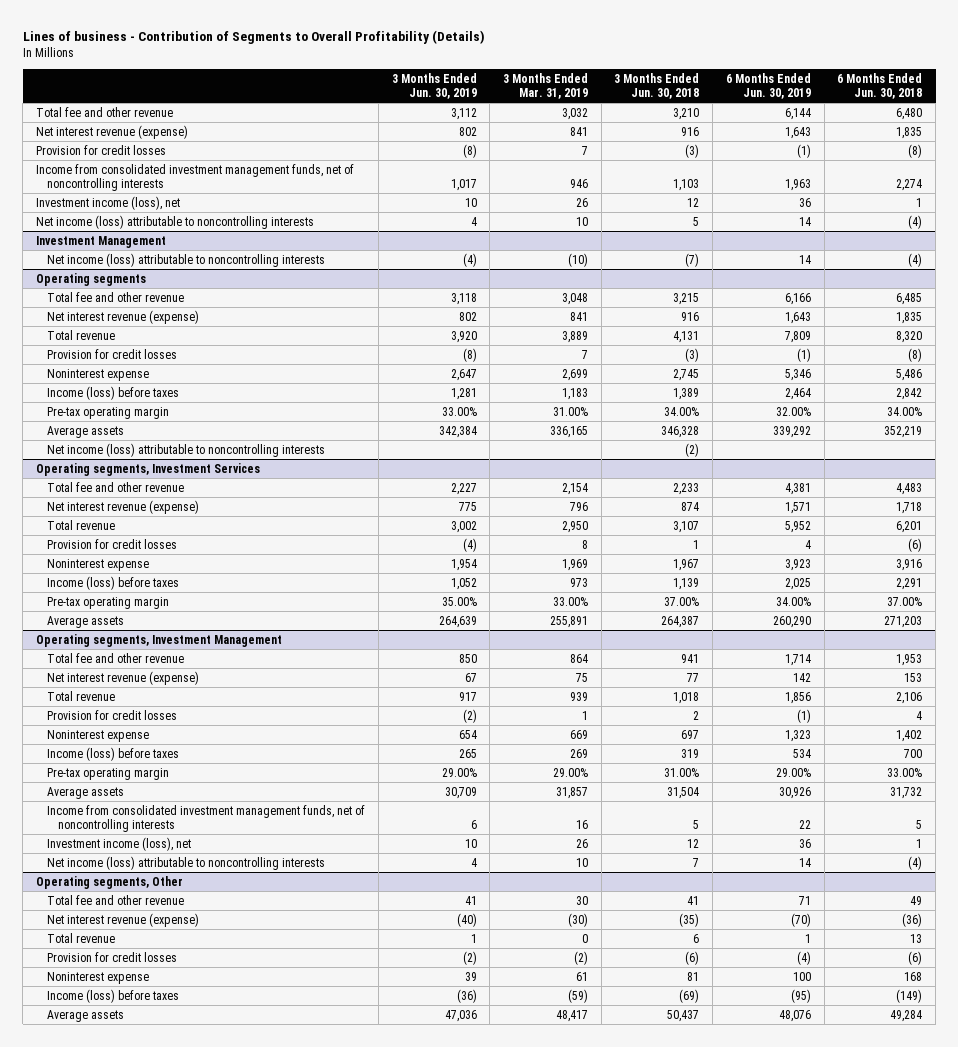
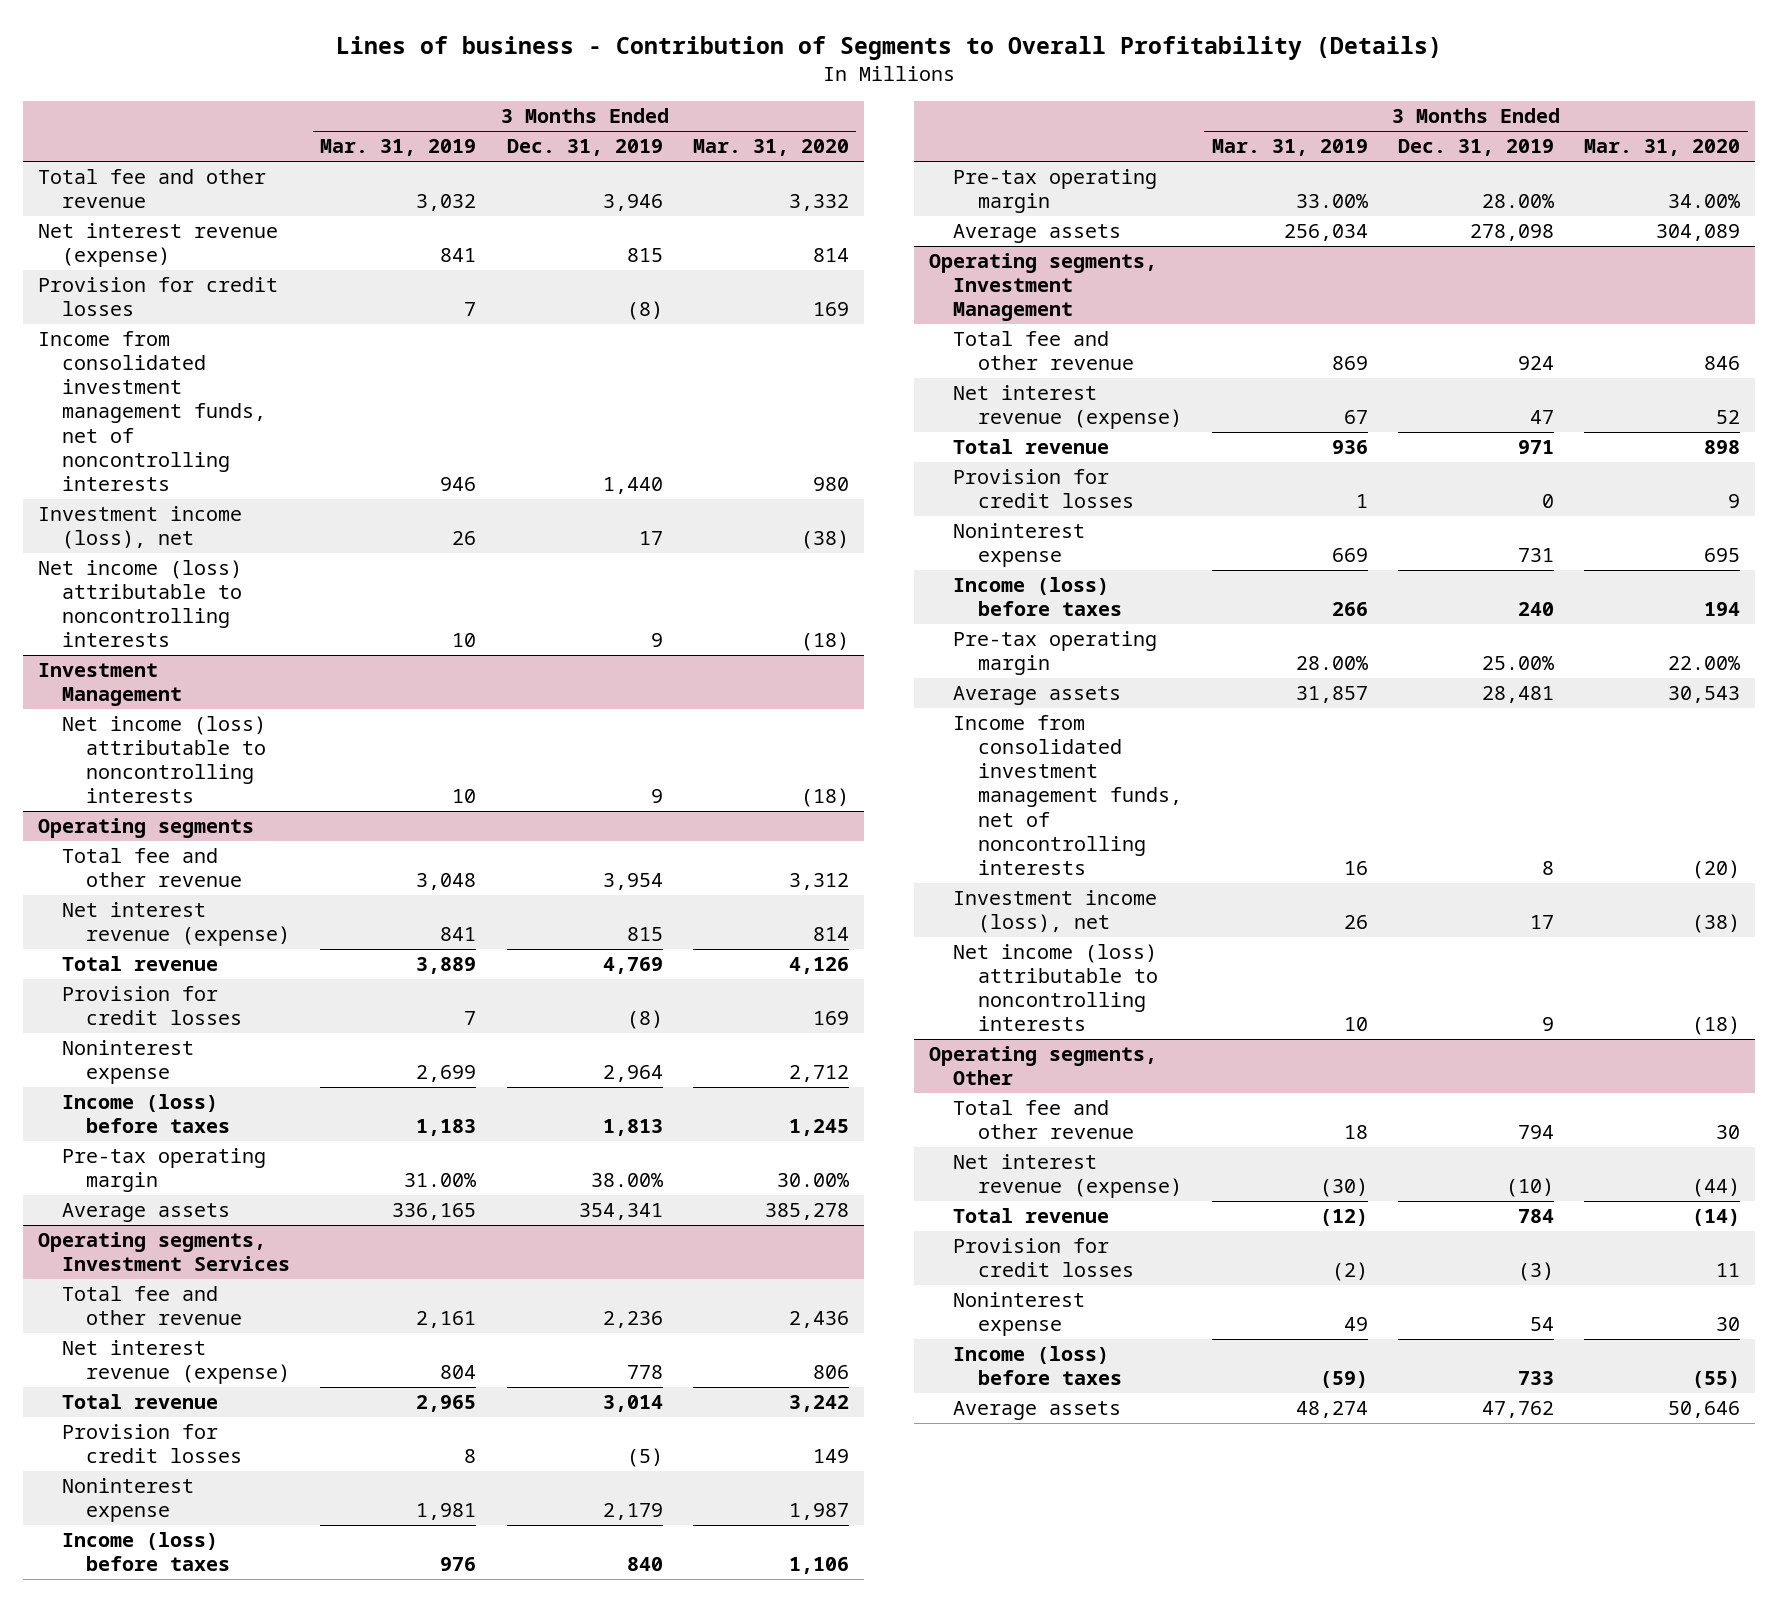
- | 3 Months Ended Jun. 30, 2019 | 3 Months Ended Mar. 31, 2019 | 3 Months Ended Jun. 30, 2018 | 6 Months Ended Jun. 30, 2019 | 6 Months Ended Jun. 30, 2018
+ | 3 Months Ended Mar. 31, 2019 | 3 Months Ended Dec. 31, 2019 | 3 Months Ended Mar. 31, 2020
@ Investment Management
- Net income (loss) attributable to noncontrolling interests | (4) | (10) | (7) | 14 | (4)
+ Net income (loss) attributable to noncontrolling interests | 10 | 9 | (18)
@ Operating segments
- Net income (loss) attributable to noncontrolling interests | | | (2) | |
@ Operating segments, Investment Services
- Total fee and other revenue | 2,227 | 2,154 | 2,233 | 4,381 | 4,483
- Net interest revenue (expense) | 775 | 796 | 874 | 1,571 | 1,718
- Total revenue | 3,002 | 2,950 | 3,107 | 5,952 | 6,201
+ Total fee and other revenue | 2,161 | 2,236 | 2,436
+ Net interest revenue (expense) | 804 | 778 | 806
+ Total revenue | 2,965 | 3,014 | 3,242
- Noninterest expense | 1,954 | 1,969 | 1,967 | 3,923 | 3,916
- Income (loss) before taxes | 1,052 | 973 | 1,139 | 2,025 | 2,291
+ Noninterest expense | 1,981 | 2,179 | 1,987
+ Income (loss) before taxes | 976 | 840 | 1,106
- Average assets | 264,639 | 255,891 | 264,387 | 260,290 | 271,203
+ Average assets | 256,034 | 278,098 | 304,089
@ Operating segments, Investment Management
- Total fee and other revenue | 850 | 864 | 941 | 1,714 | 1,953
- Net interest revenue (expense) | 67 | 75 | 77 | 142 | 153
- Total revenue | 917 | 939 | 1,018 | 1,856 | 2,106
+ Total fee and other revenue | 869 | 924 | 846
+ Net interest revenue (expense) | 67 | 47 | 52
+ Total revenue | 936 | 971 | 898
- Income (loss) before taxes | 265 | 269 | 319 | 534 | 700
- Pre-tax operating margin | 29.00% | 29.00% | 31.00% | 29.00% | 33.00%
+ Income (loss) before taxes | 266 | 240 | 194
+ Pre-tax operating margin | 28.00% | 25.00% | 22.00%
@ Operating segments, Other
- Total fee and other revenue | 41 | 30 | 41 | 71 | 49
+ Total fee and other revenue | 18 | 794 | 30
- Total revenue | 1 | 0 | 6 | 1 | 13
+ Total revenue | (12) | 784 | (14)
- Noninterest expense | 39 | 61 | 81 | 100 | 168
+ Noninterest expense | 49 | 54 | 30
- Average assets | 47,036 | 48,417 | 50,437 | 48,076 | 49,284
+ Average assets | 48,274 | 47,762 | 50,646

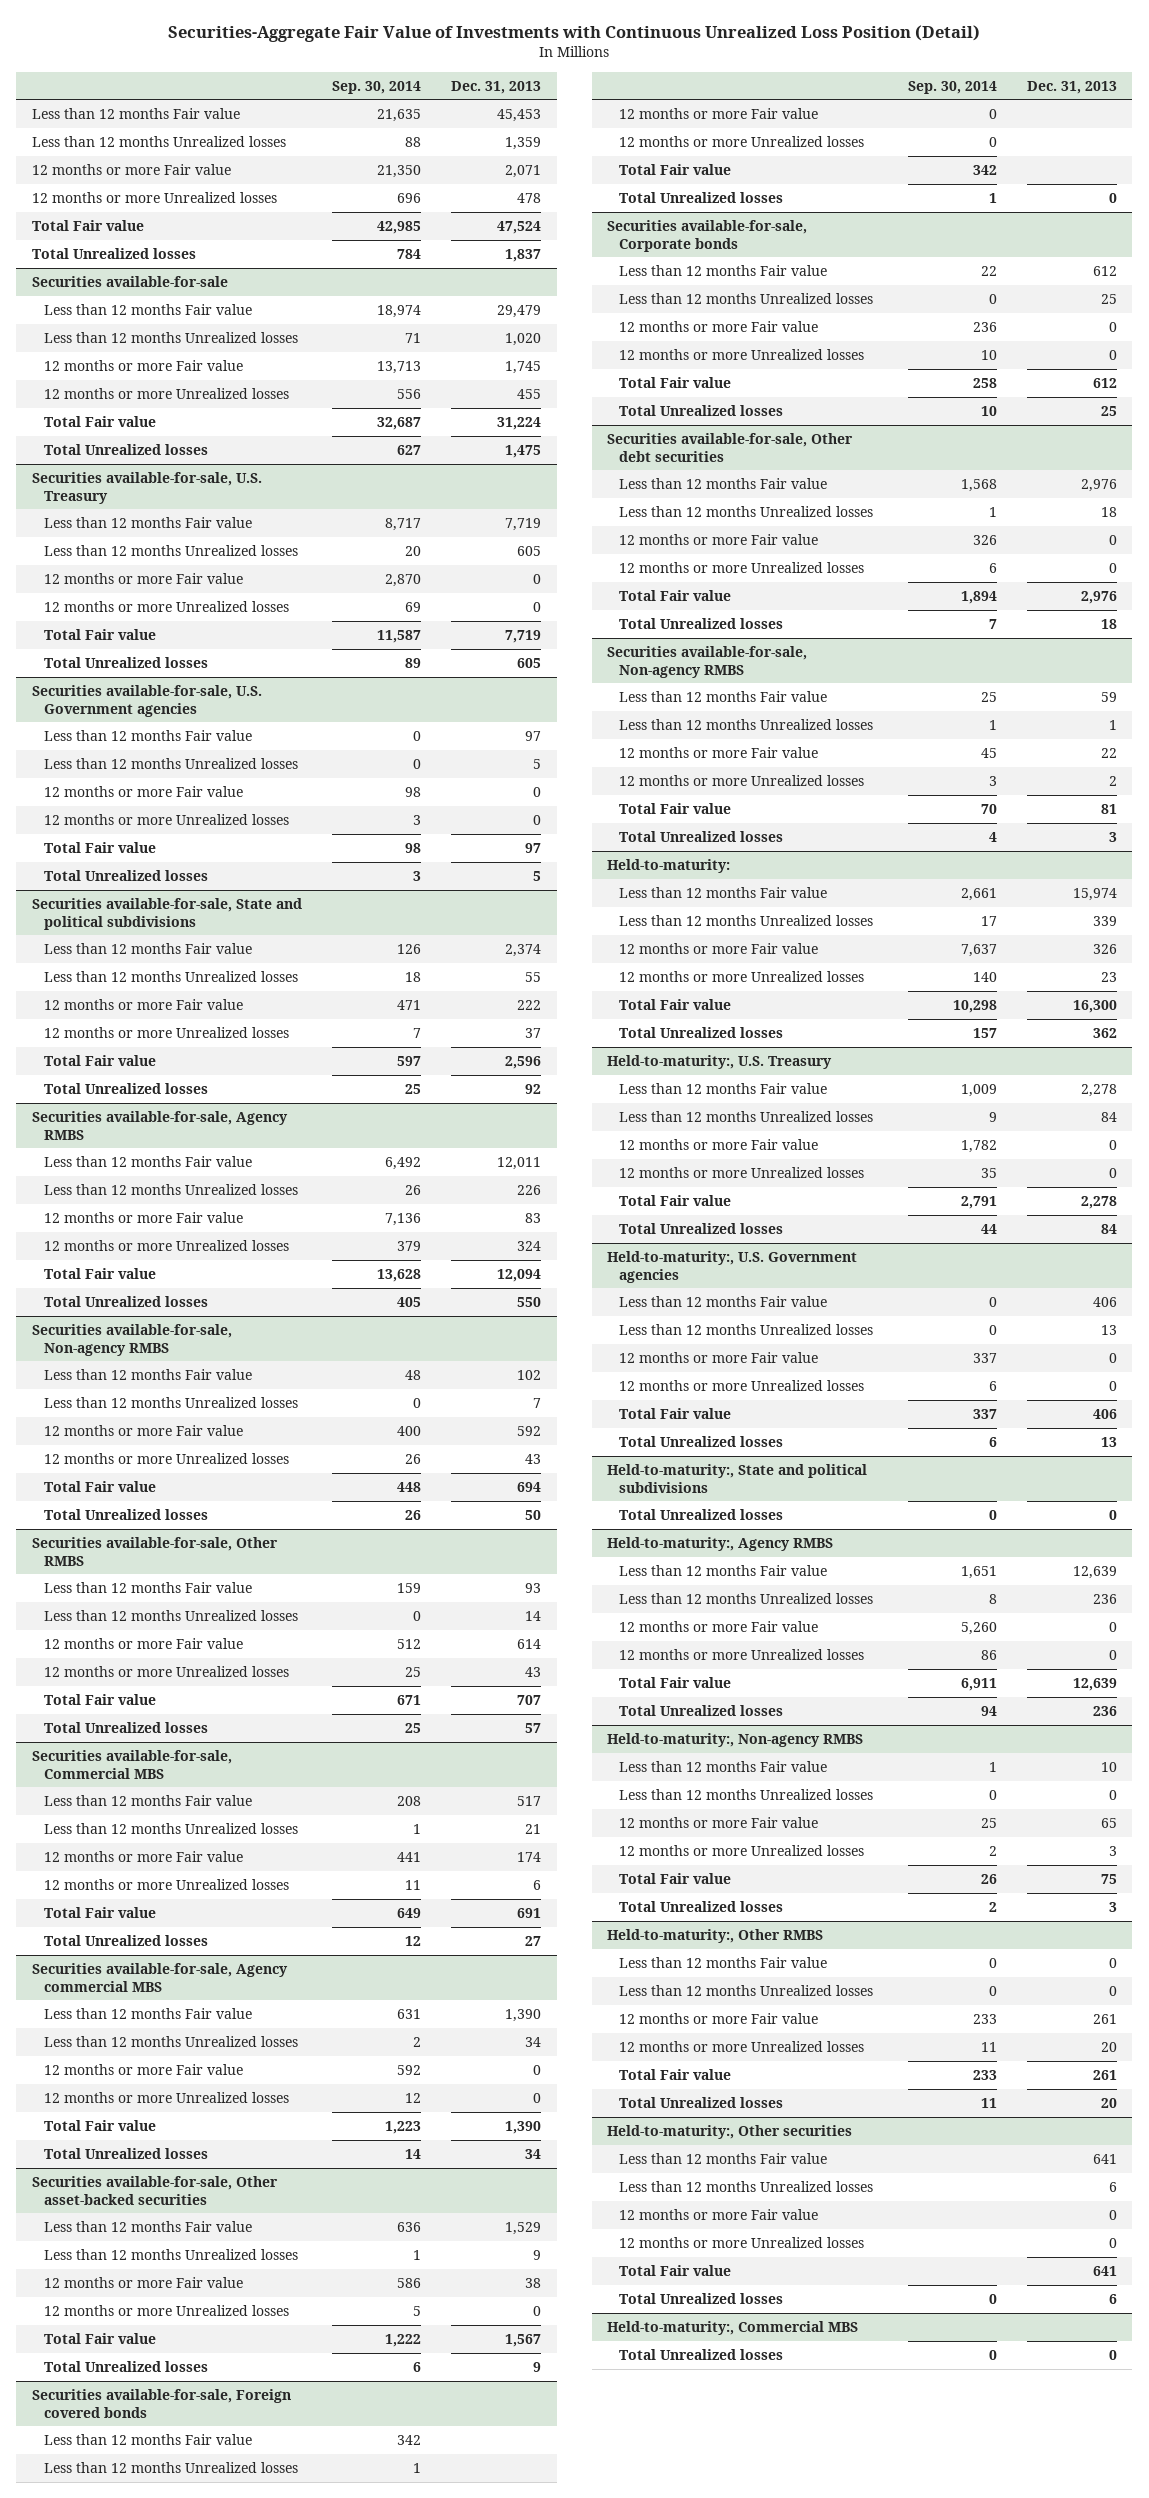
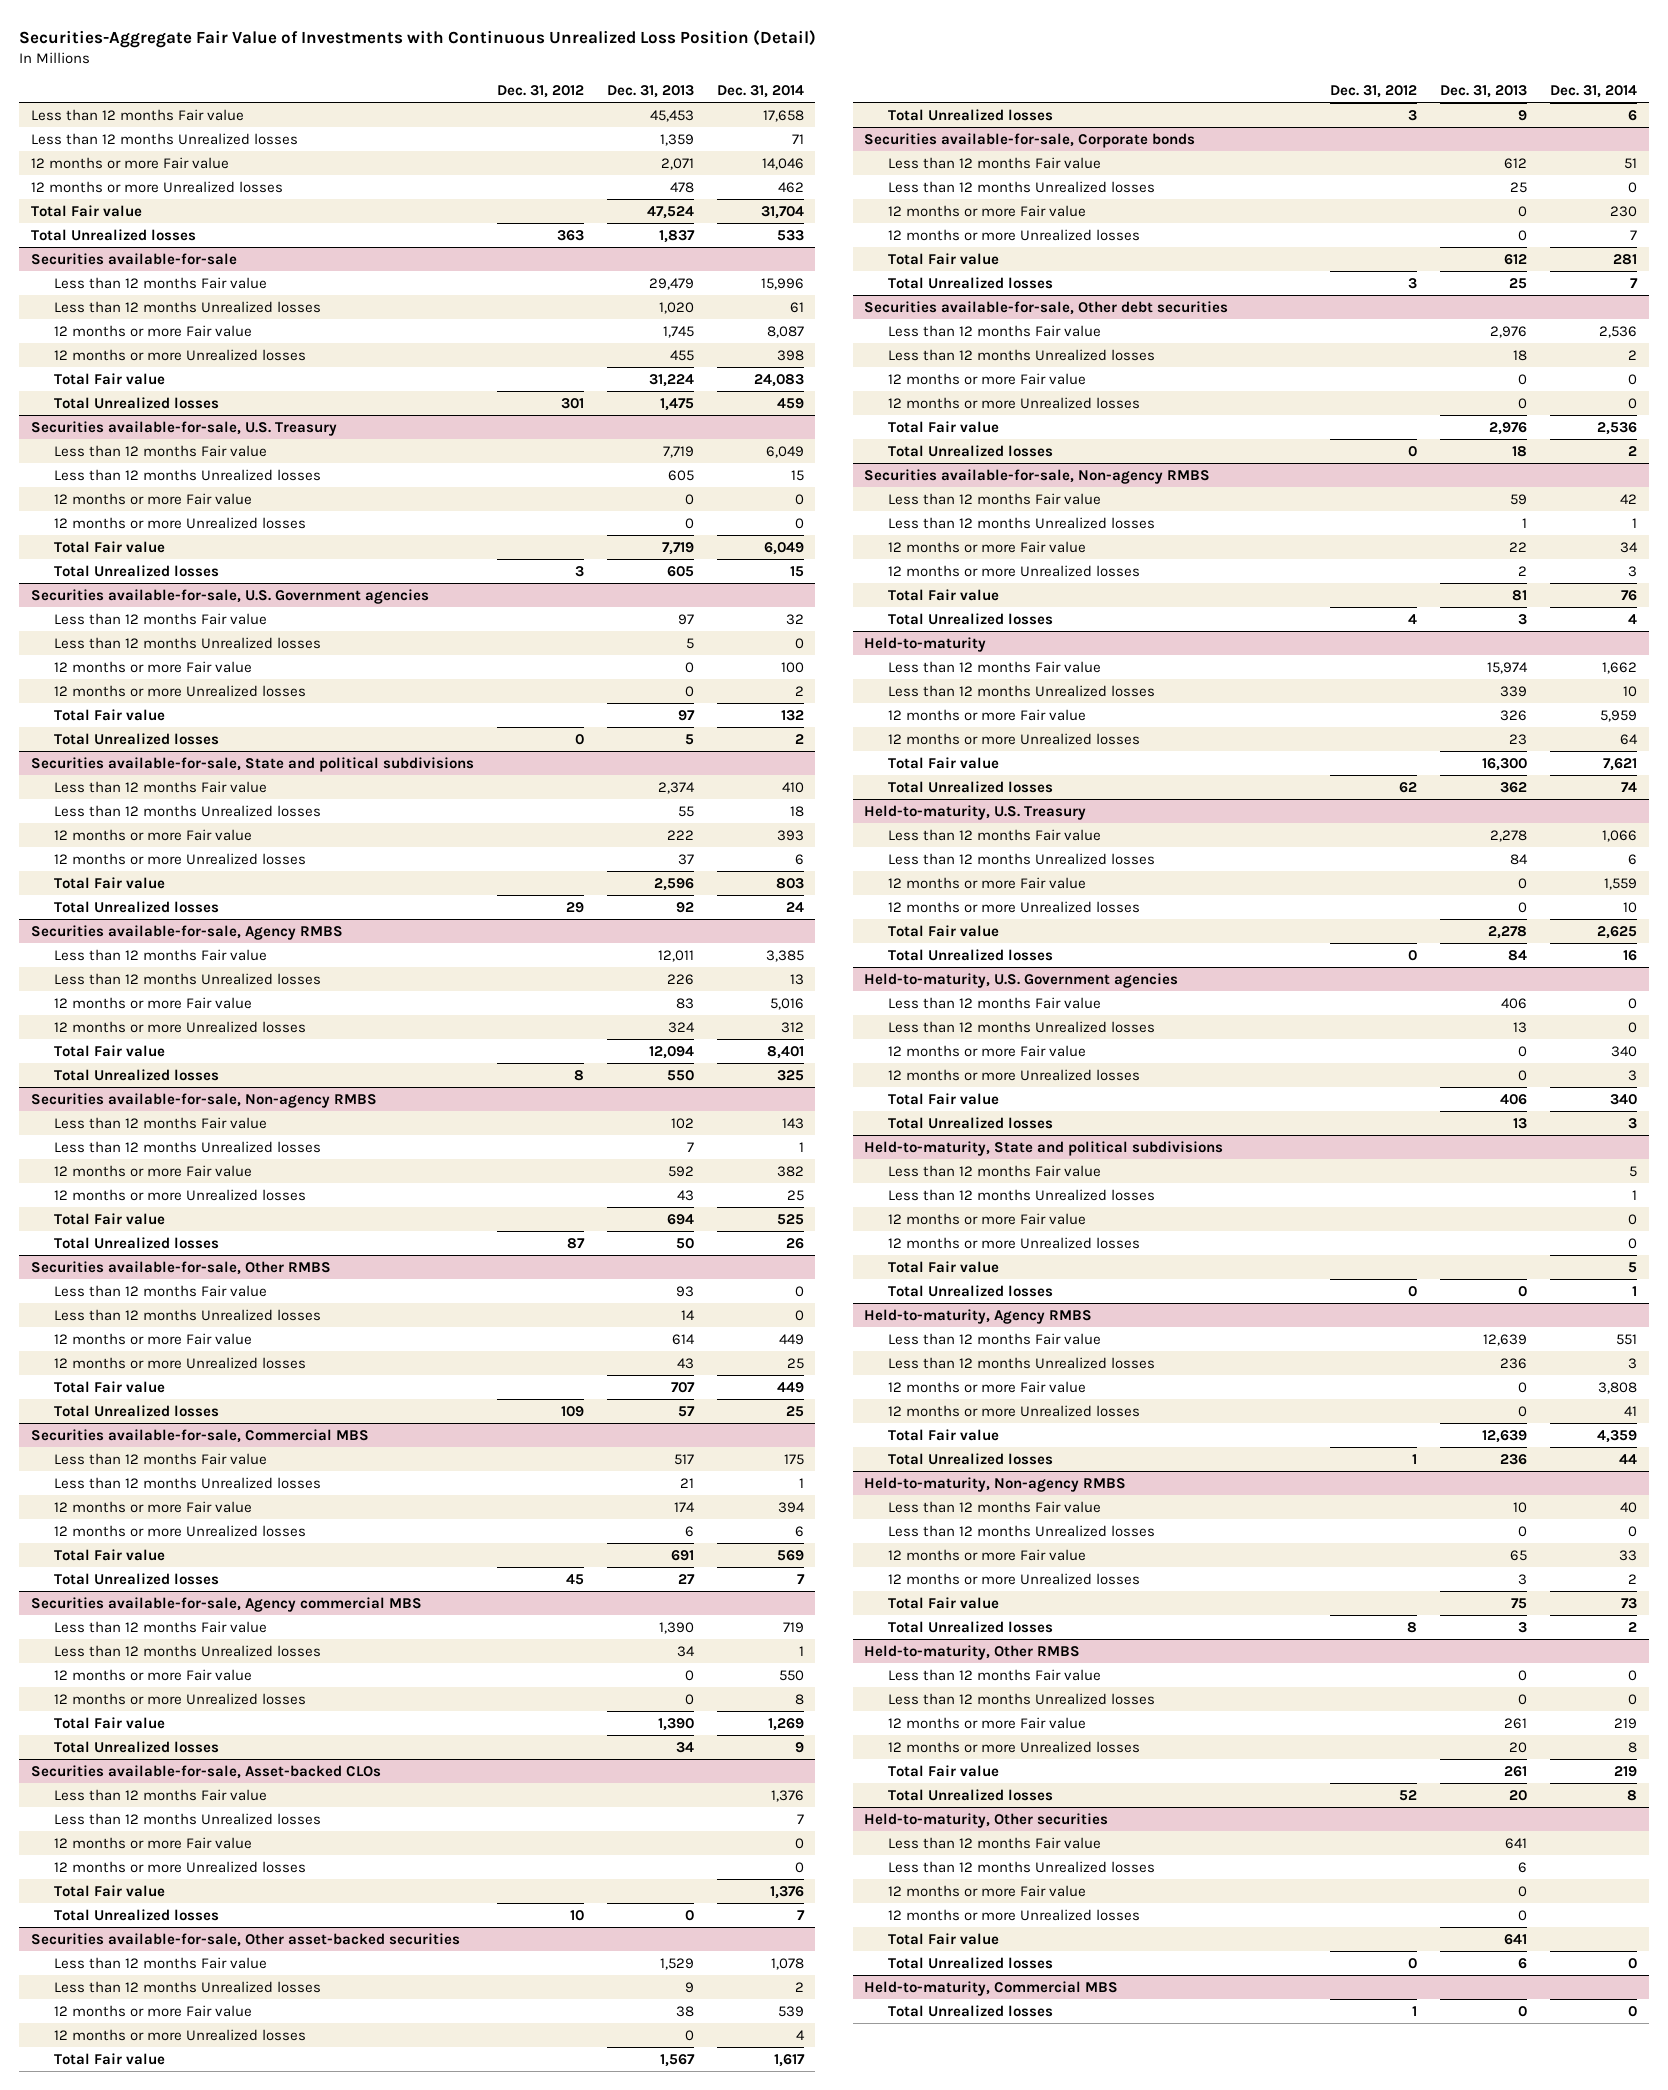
- | Sep. 30, 2014 | Dec. 31, 2013
+ | Dec. 31, 2012 | Dec. 31, 2013 | Dec. 31, 2014
+ Securities available-for-sale, Asset-backed CLOs
+ Less than 12 months Fair value | | | 1,376
+ Less than 12 months Unrealized losses | | | 7
+ 12 months or more Fair value | | | 0
+ 12 months or more Unrealized losses | | | 0
+ Total Fair value | | | 1,376
+ Total Unrealized losses | 10 | 0 | 7
- Securities available-for-sale, Foreign covered bonds
- Less than 12 months Fair value | 342 |
- Less than 12 months Unrealized losses | 1 |
- 12 months or more Fair value | 0 |
- 12 months or more Unrealized losses | 0 |
- Total Fair value | 342 |
- Total Unrealized losses | 1 | 0
- Held-to-maturity:
+ Held-to-maturity
- Held-to-maturity:, U.S. Treasury
+ Held-to-maturity, U.S. Treasury
- Held-to-maturity:, U.S. Government agencies
+ Held-to-maturity, U.S. Government agencies
- Held-to-maturity:, State and political subdivisions
+ Held-to-maturity, State and political subdivisions
+ Less than 12 months Fair value | | | 5
+ Less than 12 months Unrealized losses | | | 1
+ 12 months or more Fair value | | | 0
+ 12 months or more Unrealized losses | | | 0
+ Total Fair value | | | 5
- Held-to-maturity:, Agency RMBS
+ Held-to-maturity, Agency RMBS
- Held-to-maturity:, Non-agency RMBS
+ Held-to-maturity, Non-agency RMBS
- Held-to-maturity:, Other RMBS
+ Held-to-maturity, Other RMBS
- Held-to-maturity:, Other securities
+ Held-to-maturity, Other securities
- Held-to-maturity:, Commercial MBS
+ Held-to-maturity, Commercial MBS

